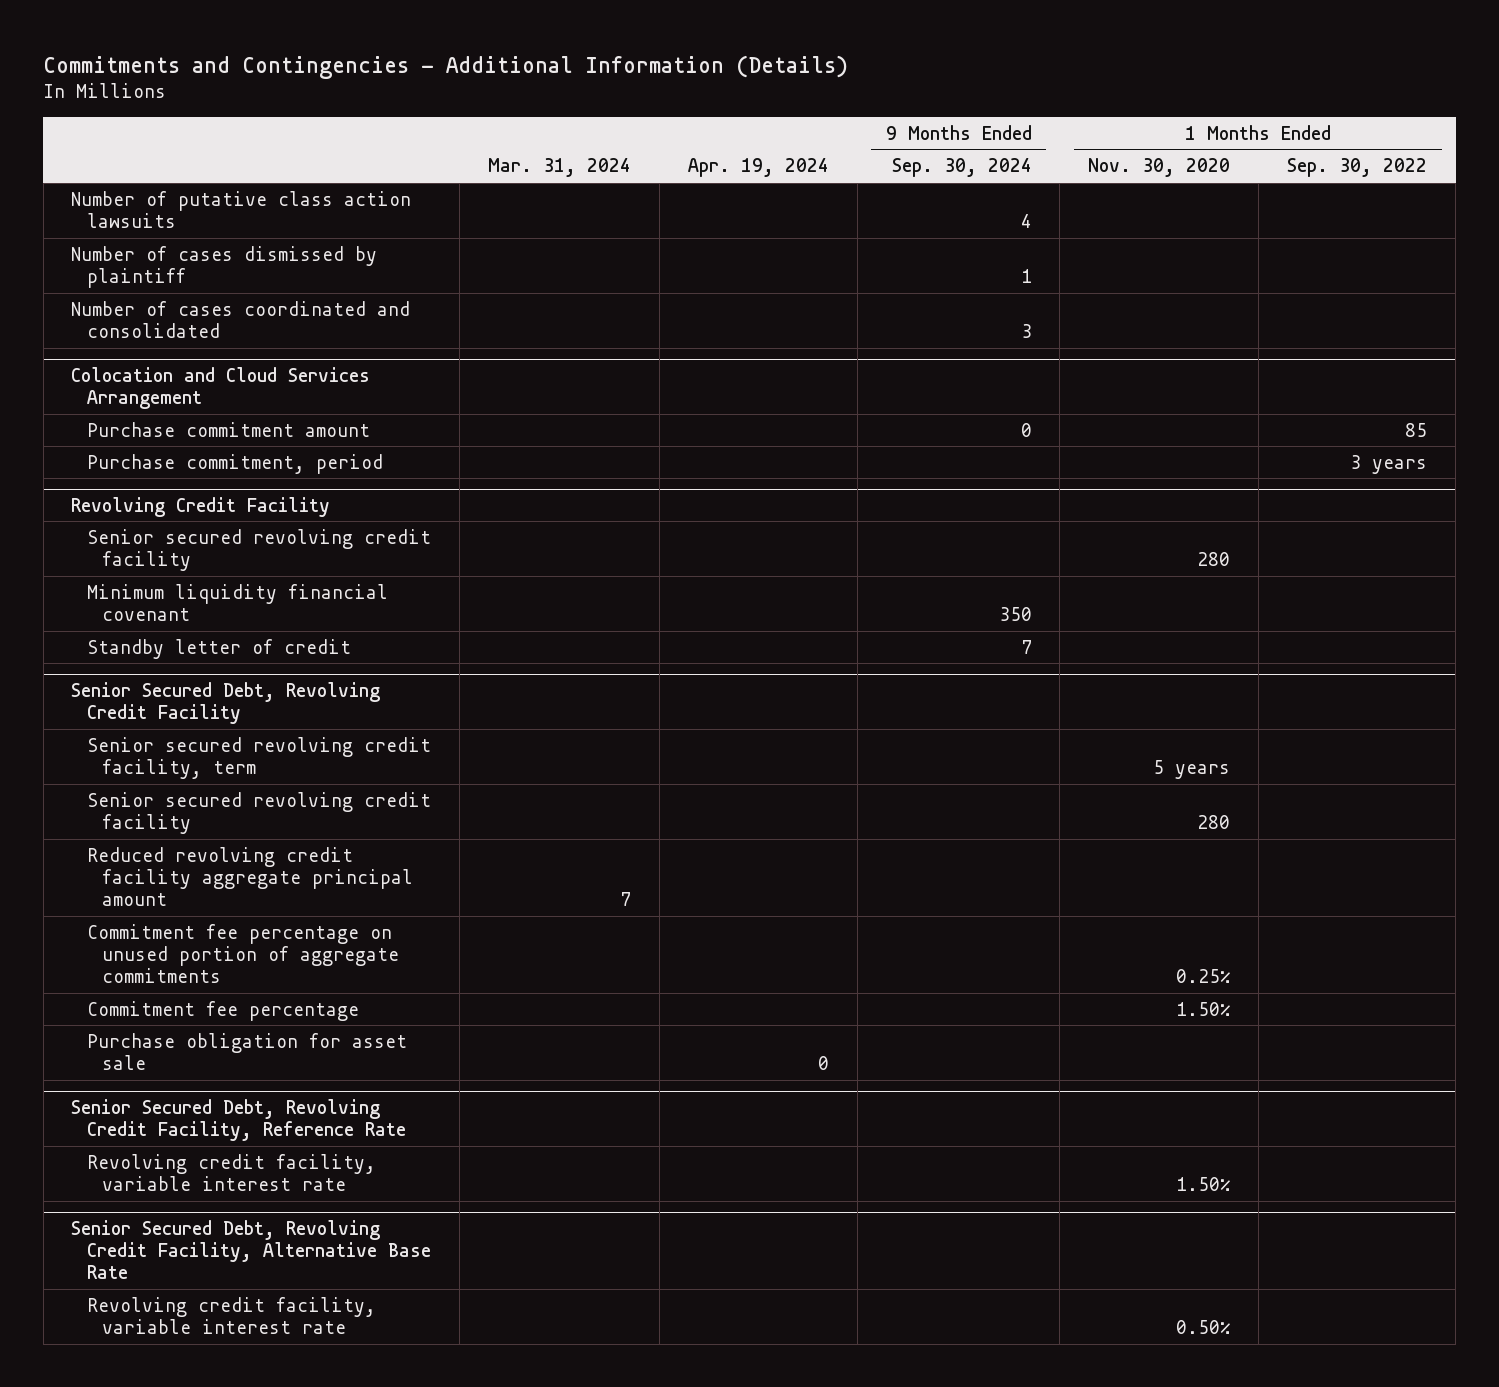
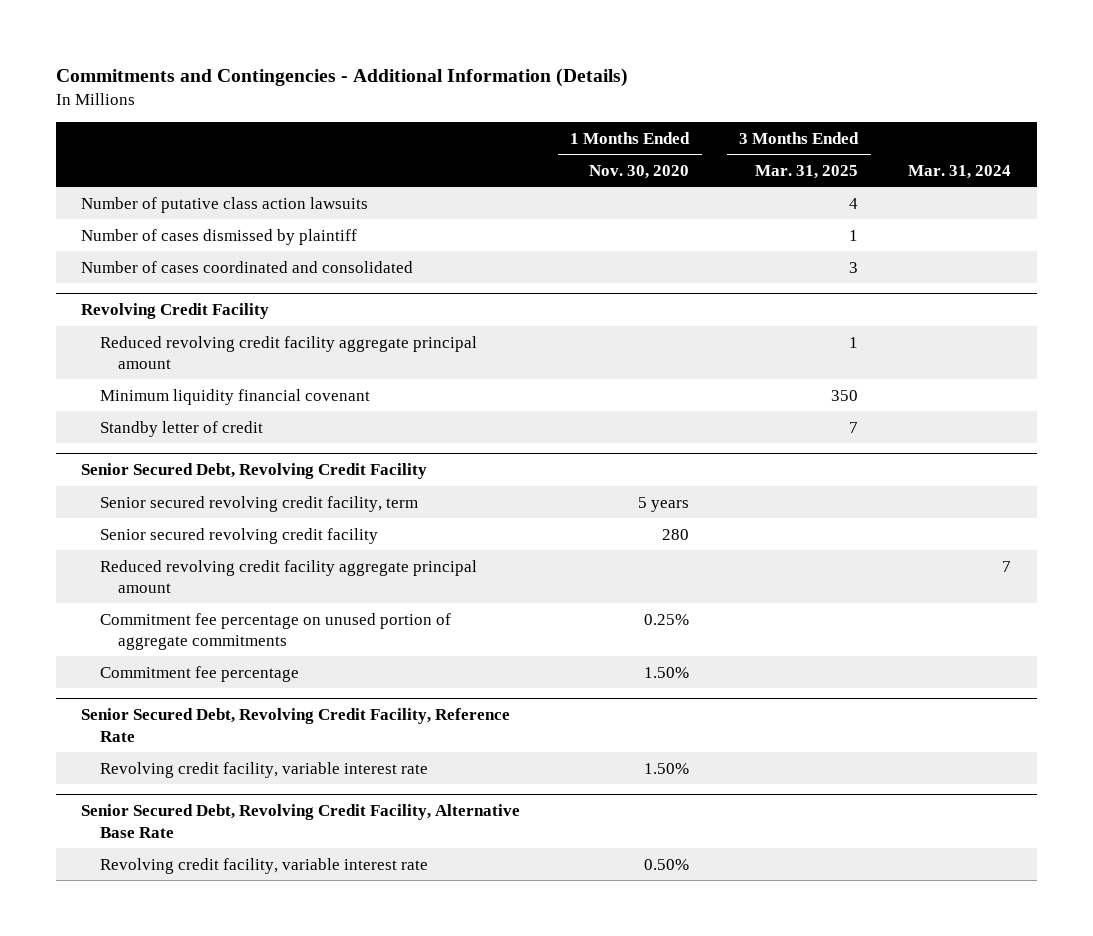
- | Mar. 31, 2024 | Apr. 19, 2024 | 9 Months Ended Sep. 30, 2024 | 1 Months Ended Nov. 30, 2020 | 1 Months Ended Sep. 30, 2022
+ | 1 Months Ended Nov. 30, 2020 | 3 Months Ended Mar. 31, 2025 | Mar. 31, 2024
- Colocation and Cloud Services Arrangement
- Purchase commitment amount | | | 0 | | 85
- Purchase commitment, period | | | | | 3 years
@ Revolving Credit Facility
- Senior secured revolving credit facility | | | | 280 |
+ Reduced revolving credit facility aggregate principal amount | | 1 |
@ Senior Secured Debt, Revolving Credit Facility
- Purchase obligation for asset sale | | 0 | | |

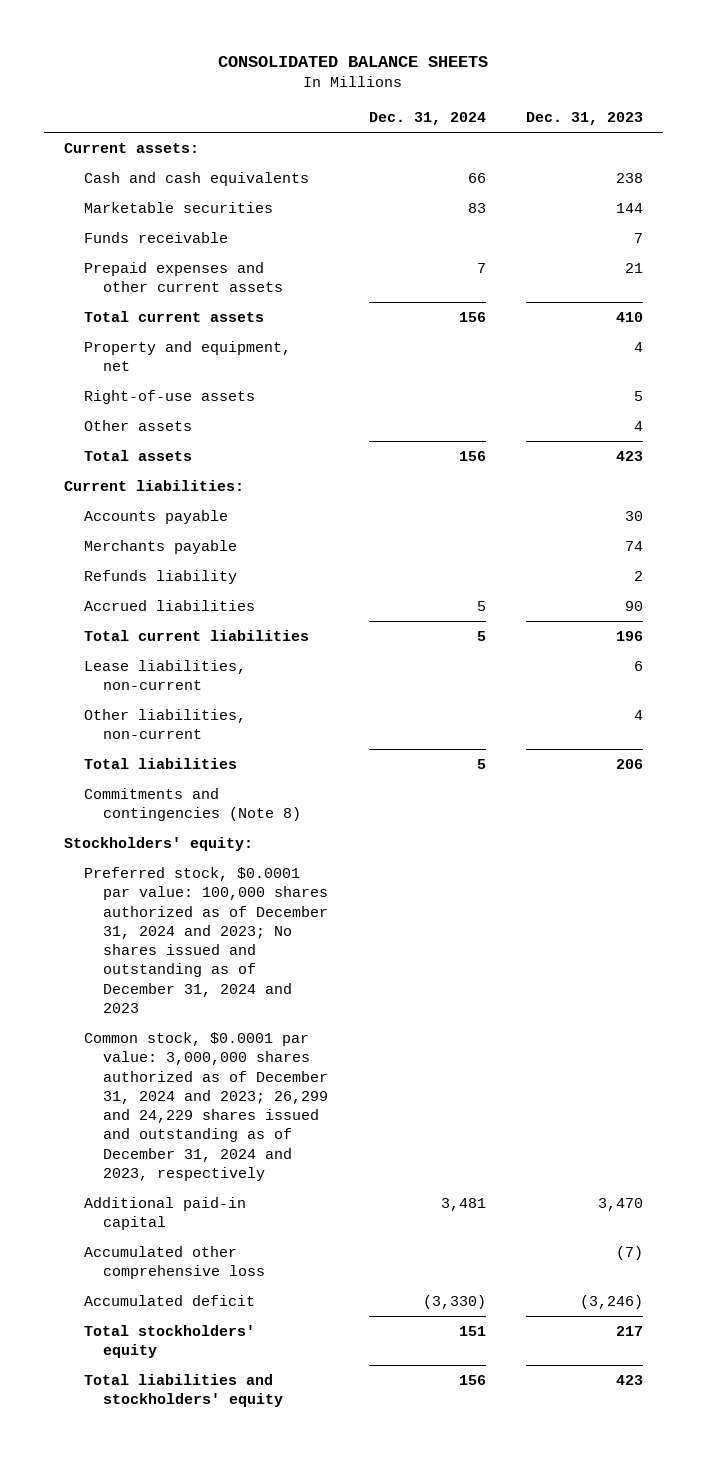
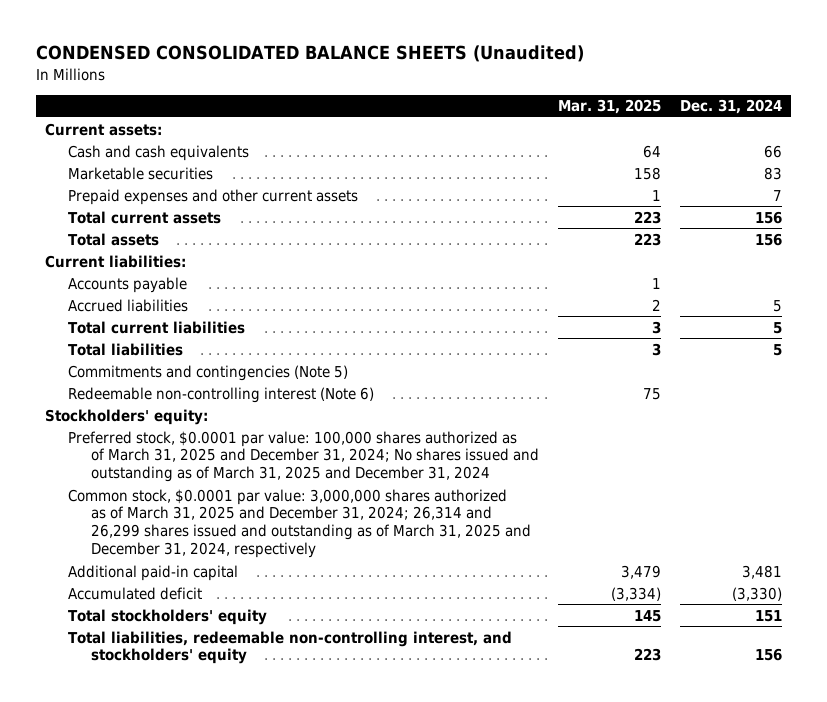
- CONSOLIDATED BALANCE SHEETS
+ CONDENSED CONSOLIDATED BALANCE SHEETS (Unaudited)
- | Dec. 31, 2024 | Dec. 31, 2023
+ | Mar. 31, 2025 | Dec. 31, 2024
- Funds receivable | | 7
- Property and equipment, net | | 4
- Right-of-use assets | | 5
- Other assets | | 4
- Merchants payable | | 74
- Refunds liability | | 2
- Lease liabilities, non-current | | 6
- Other liabilities, non-current | | 4
- Commitments and contingencies (Note 8)
+ Commitments and contingencies (Note 5)
+ Redeemable non-controlling interest (Note 6) | 75 |
- Preferred stock, $0.0001 par value: 100,000 shares authorized as of December 31, 2024 and 2023; No shares issued and outstanding as of December 31, 2024 and 2023
- Common stock, $0.0001 par value: 3,000,000 shares authorized as of December 31, 2024 and 2023; 26,299 and 24,229 shares issued and outstanding as of December 31, 2024 and 2023, respectively
+ Preferred stock, $0.0001 par value: 100,000 shares authorized as of March 31, 2025 and December 31, 2024; No shares issued and outstanding as of March 31, 2025 and December 31, 2024
+ Common stock, $0.0001 par value: 3,000,000 shares authorized as of March 31, 2025 and December 31, 2024; 26,314 and 26,299 shares issued and outstanding as of March 31, 2025 and December 31, 2024, respectively
- Accumulated other comprehensive loss | | (7)
- Total liabilities and stockholders' equity | 156 | 423
+ Total liabilities, redeemable non-controlling interest, and stockholders' equity | 223 | 156

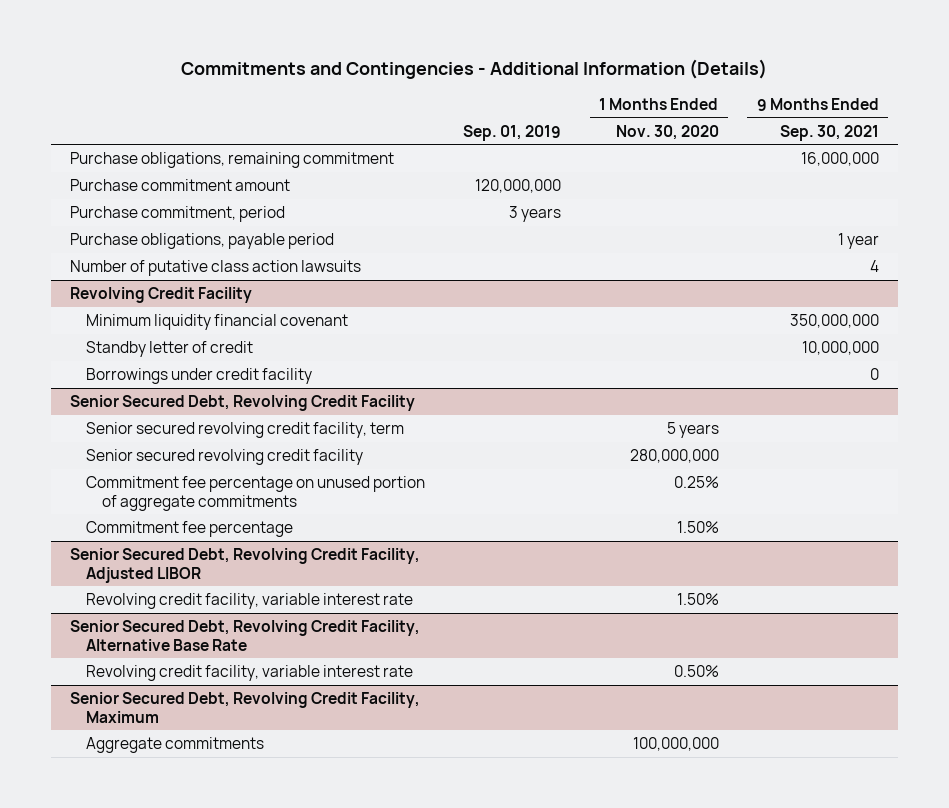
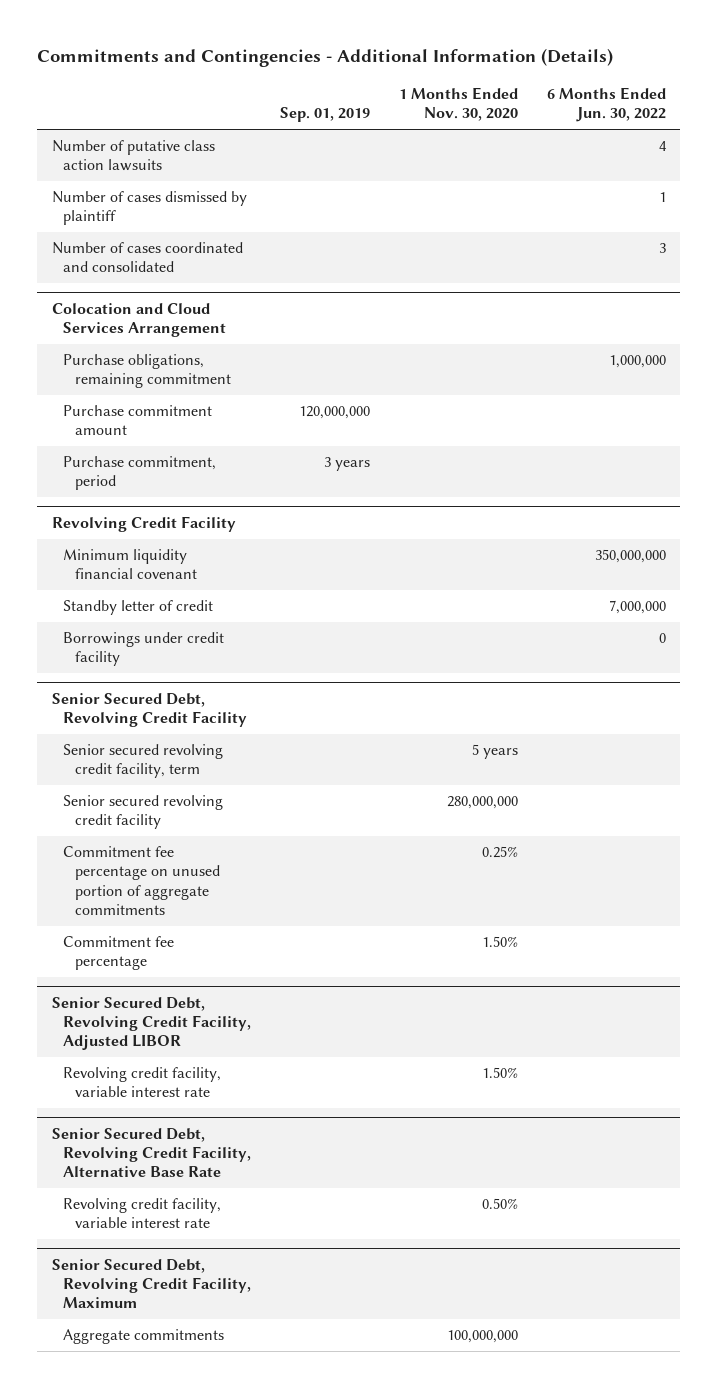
- | Sep. 01, 2019 | 1 Months Ended Nov. 30, 2020 | 9 Months Ended Sep. 30, 2021
+ | Sep. 01, 2019 | 1 Months Ended Nov. 30, 2020 | 6 Months Ended Jun. 30, 2022
- Purchase obligations, remaining commitment | | | 16,000,000
- Purchase commitment amount | 120,000,000 | |
- Purchase commitment, period | 3 years | |
- Purchase obligations, payable period | | | 1 year
+ Number of cases dismissed by plaintiff | | | 1
+ Number of cases coordinated and consolidated | | | 3
+ Colocation and Cloud Services Arrangement
+ Purchase obligations, remaining commitment | | | 1,000,000
+ Purchase commitment amount | 120,000,000 | |
+ Purchase commitment, period | 3 years | |

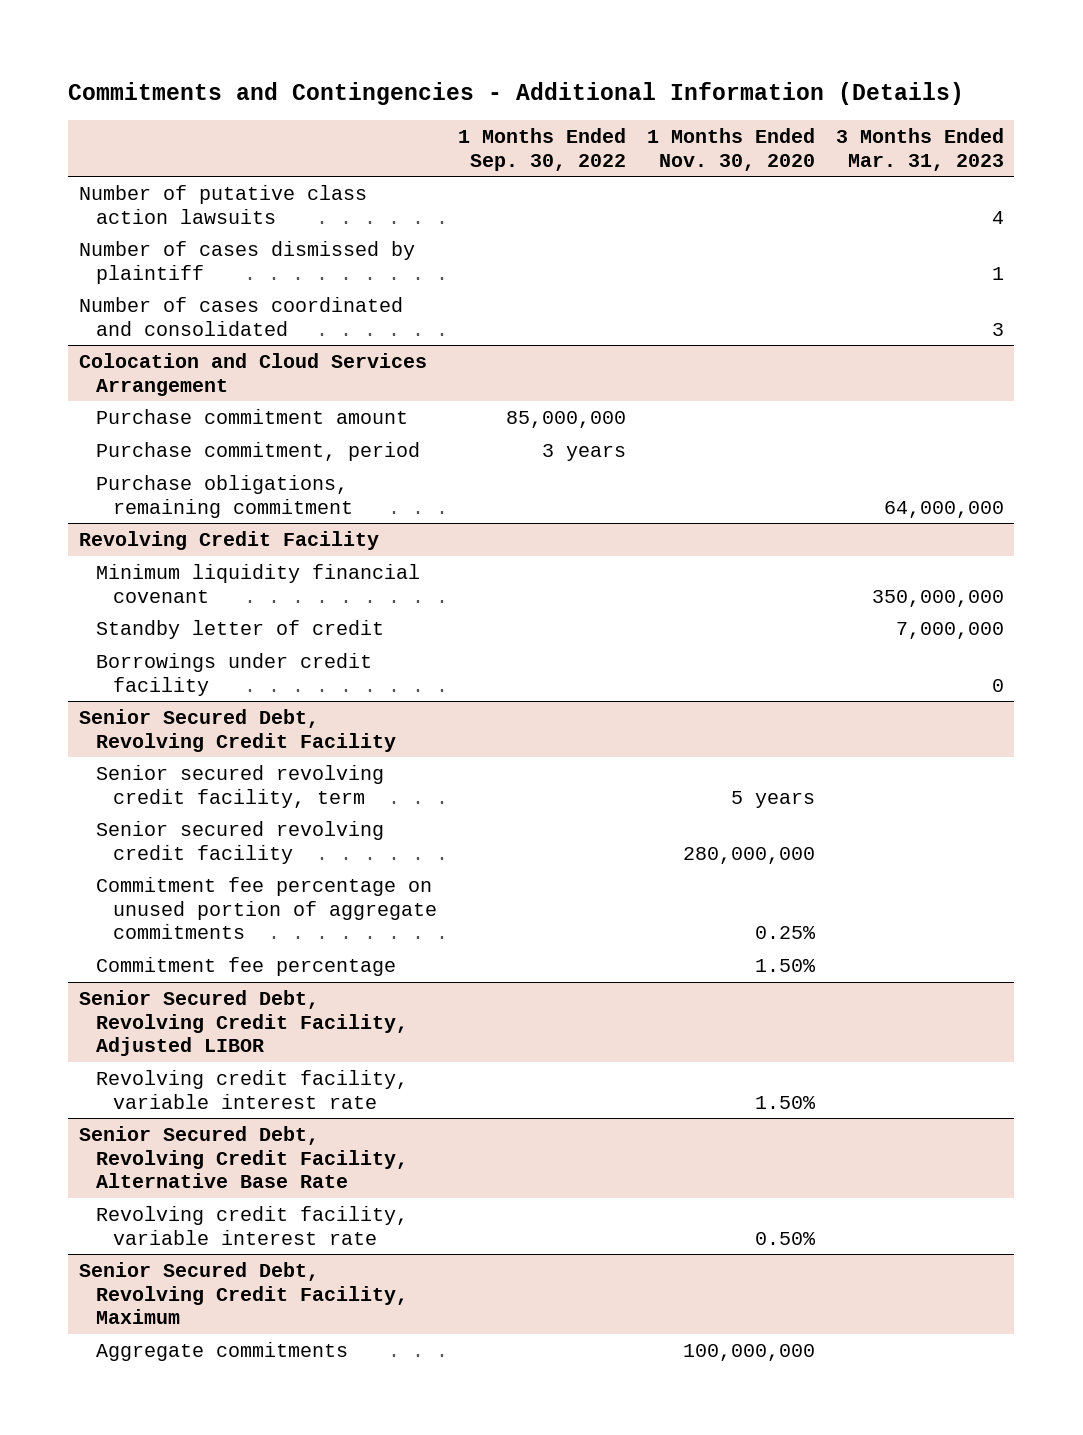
- | Sep. 01, 2019 | 1 Months Ended Nov. 30, 2020 | 6 Months Ended Jun. 30, 2022
+ | 1 Months Ended Sep. 30, 2022 | 1 Months Ended Nov. 30, 2020 | 3 Months Ended Mar. 31, 2023
@ Colocation and Cloud Services Arrangement
moved down: Purchase obligations, remaining commitment | | | 64,000,000

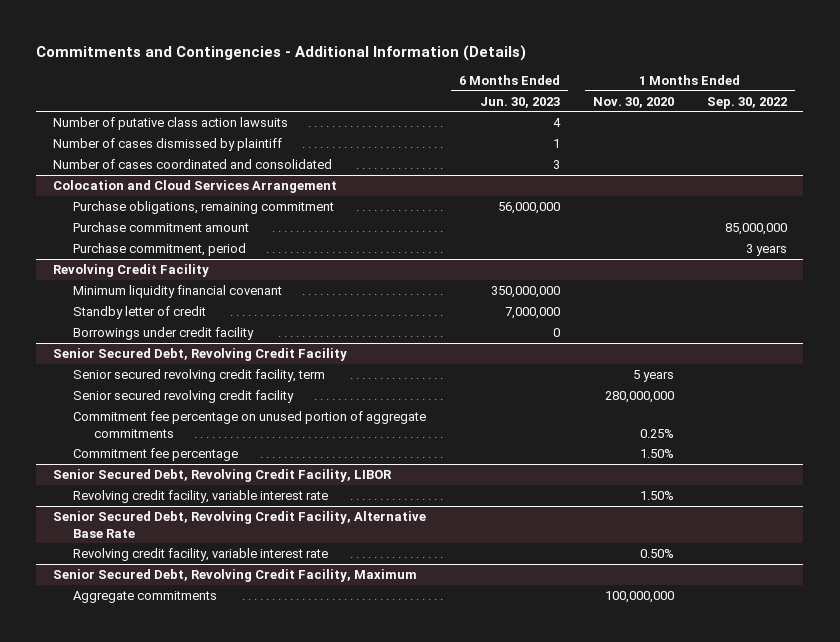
- | 1 Months Ended Sep. 30, 2022 | 1 Months Ended Nov. 30, 2020 | 3 Months Ended Mar. 31, 2023
+ | 6 Months Ended Jun. 30, 2023 | 1 Months Ended Nov. 30, 2020 | 1 Months Ended Sep. 30, 2022
@ Colocation and Cloud Services Arrangement
moved up: Purchase obligations, remaining commitment | 56,000,000 | |
- Senior Secured Debt, Revolving Credit Facility, Adjusted LIBOR
+ Senior Secured Debt, Revolving Credit Facility, LIBOR

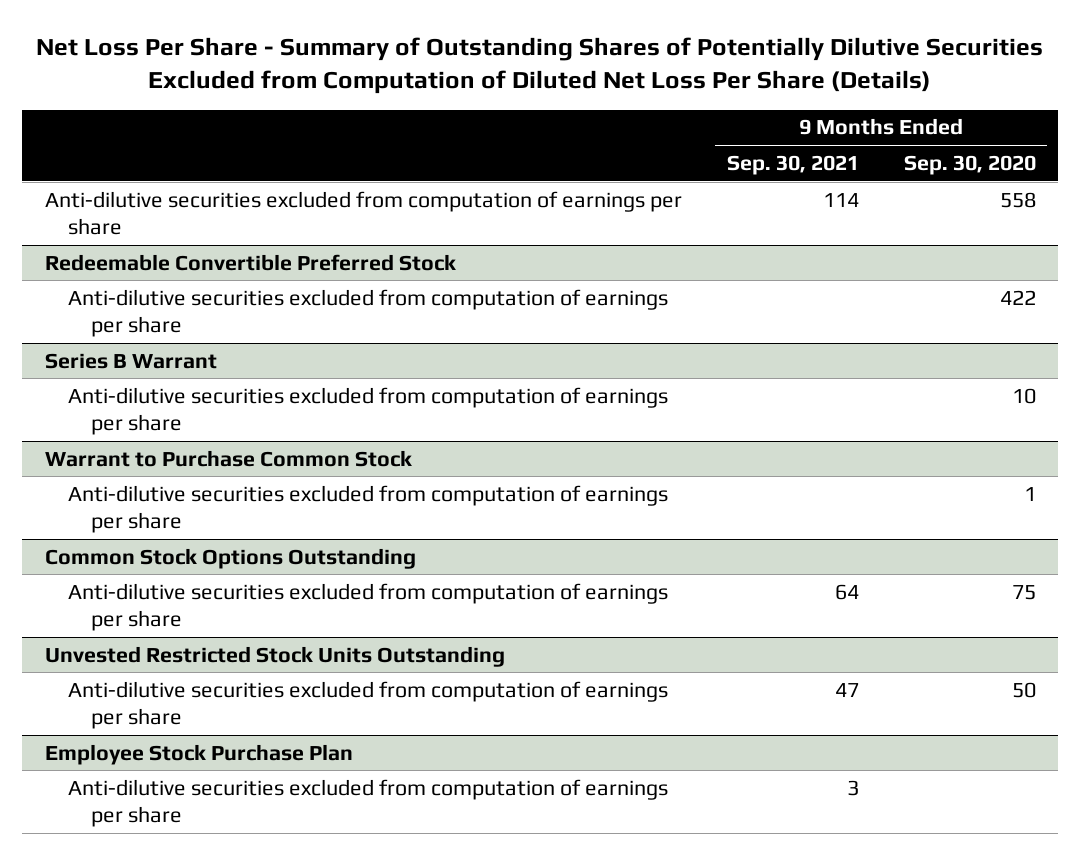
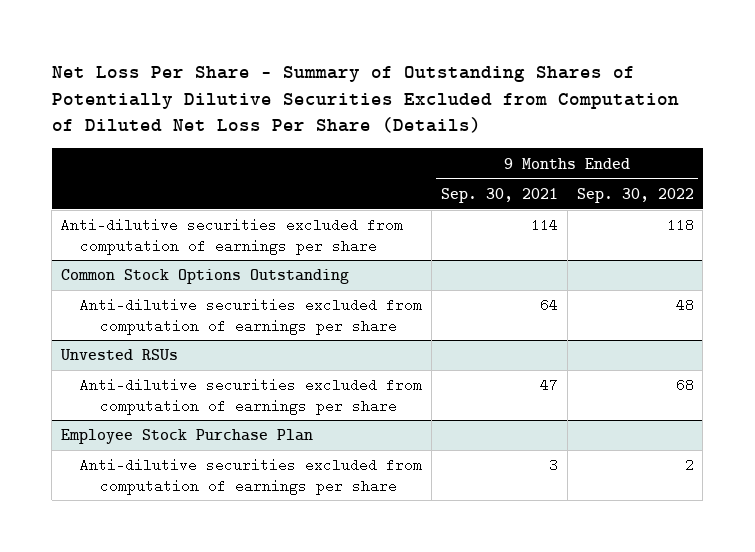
- | 9 Months Ended Sep. 30, 2021 | 9 Months Ended Sep. 30, 2020
+ | 9 Months Ended Sep. 30, 2021 | 9 Months Ended Sep. 30, 2022
- Redeemable Convertible Preferred Stock
- Anti-dilutive securities excluded from computation of earnings per share | | 422
- Series B Warrant
- Anti-dilutive securities excluded from computation of earnings per share | | 10
- Warrant to Purchase Common Stock
- Anti-dilutive securities excluded from computation of earnings per share | | 1
- Unvested Restricted Stock Units Outstanding
+ Unvested RSUs

